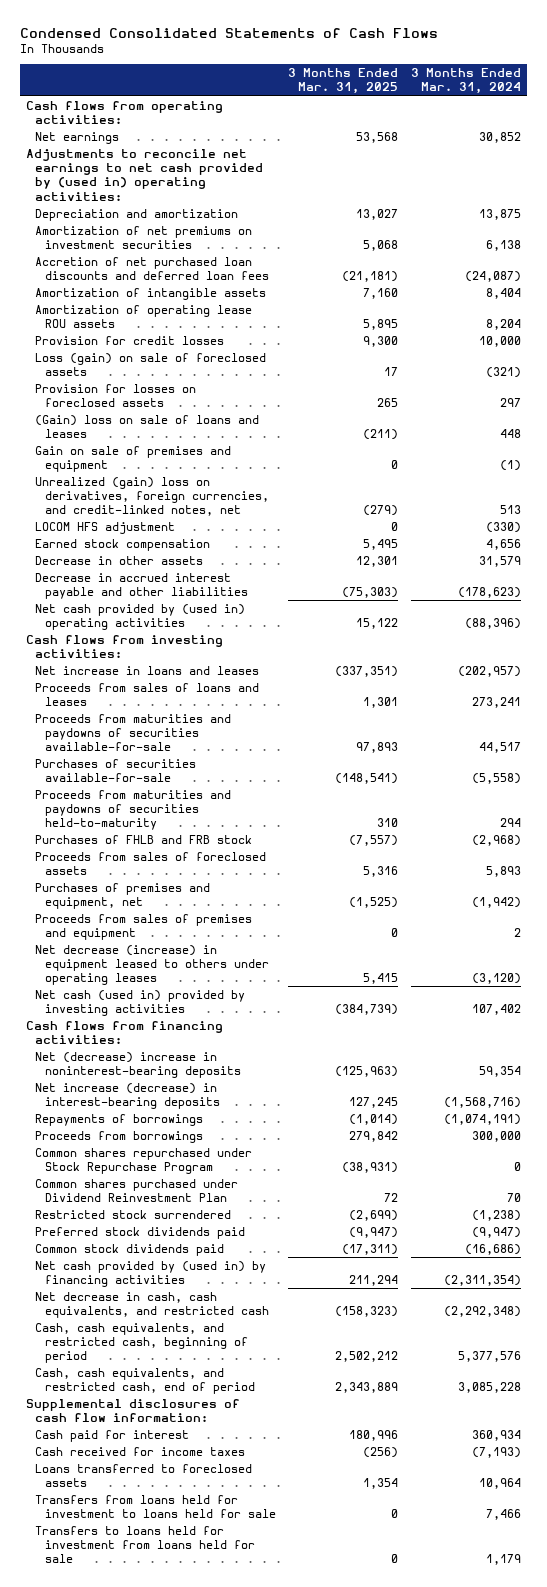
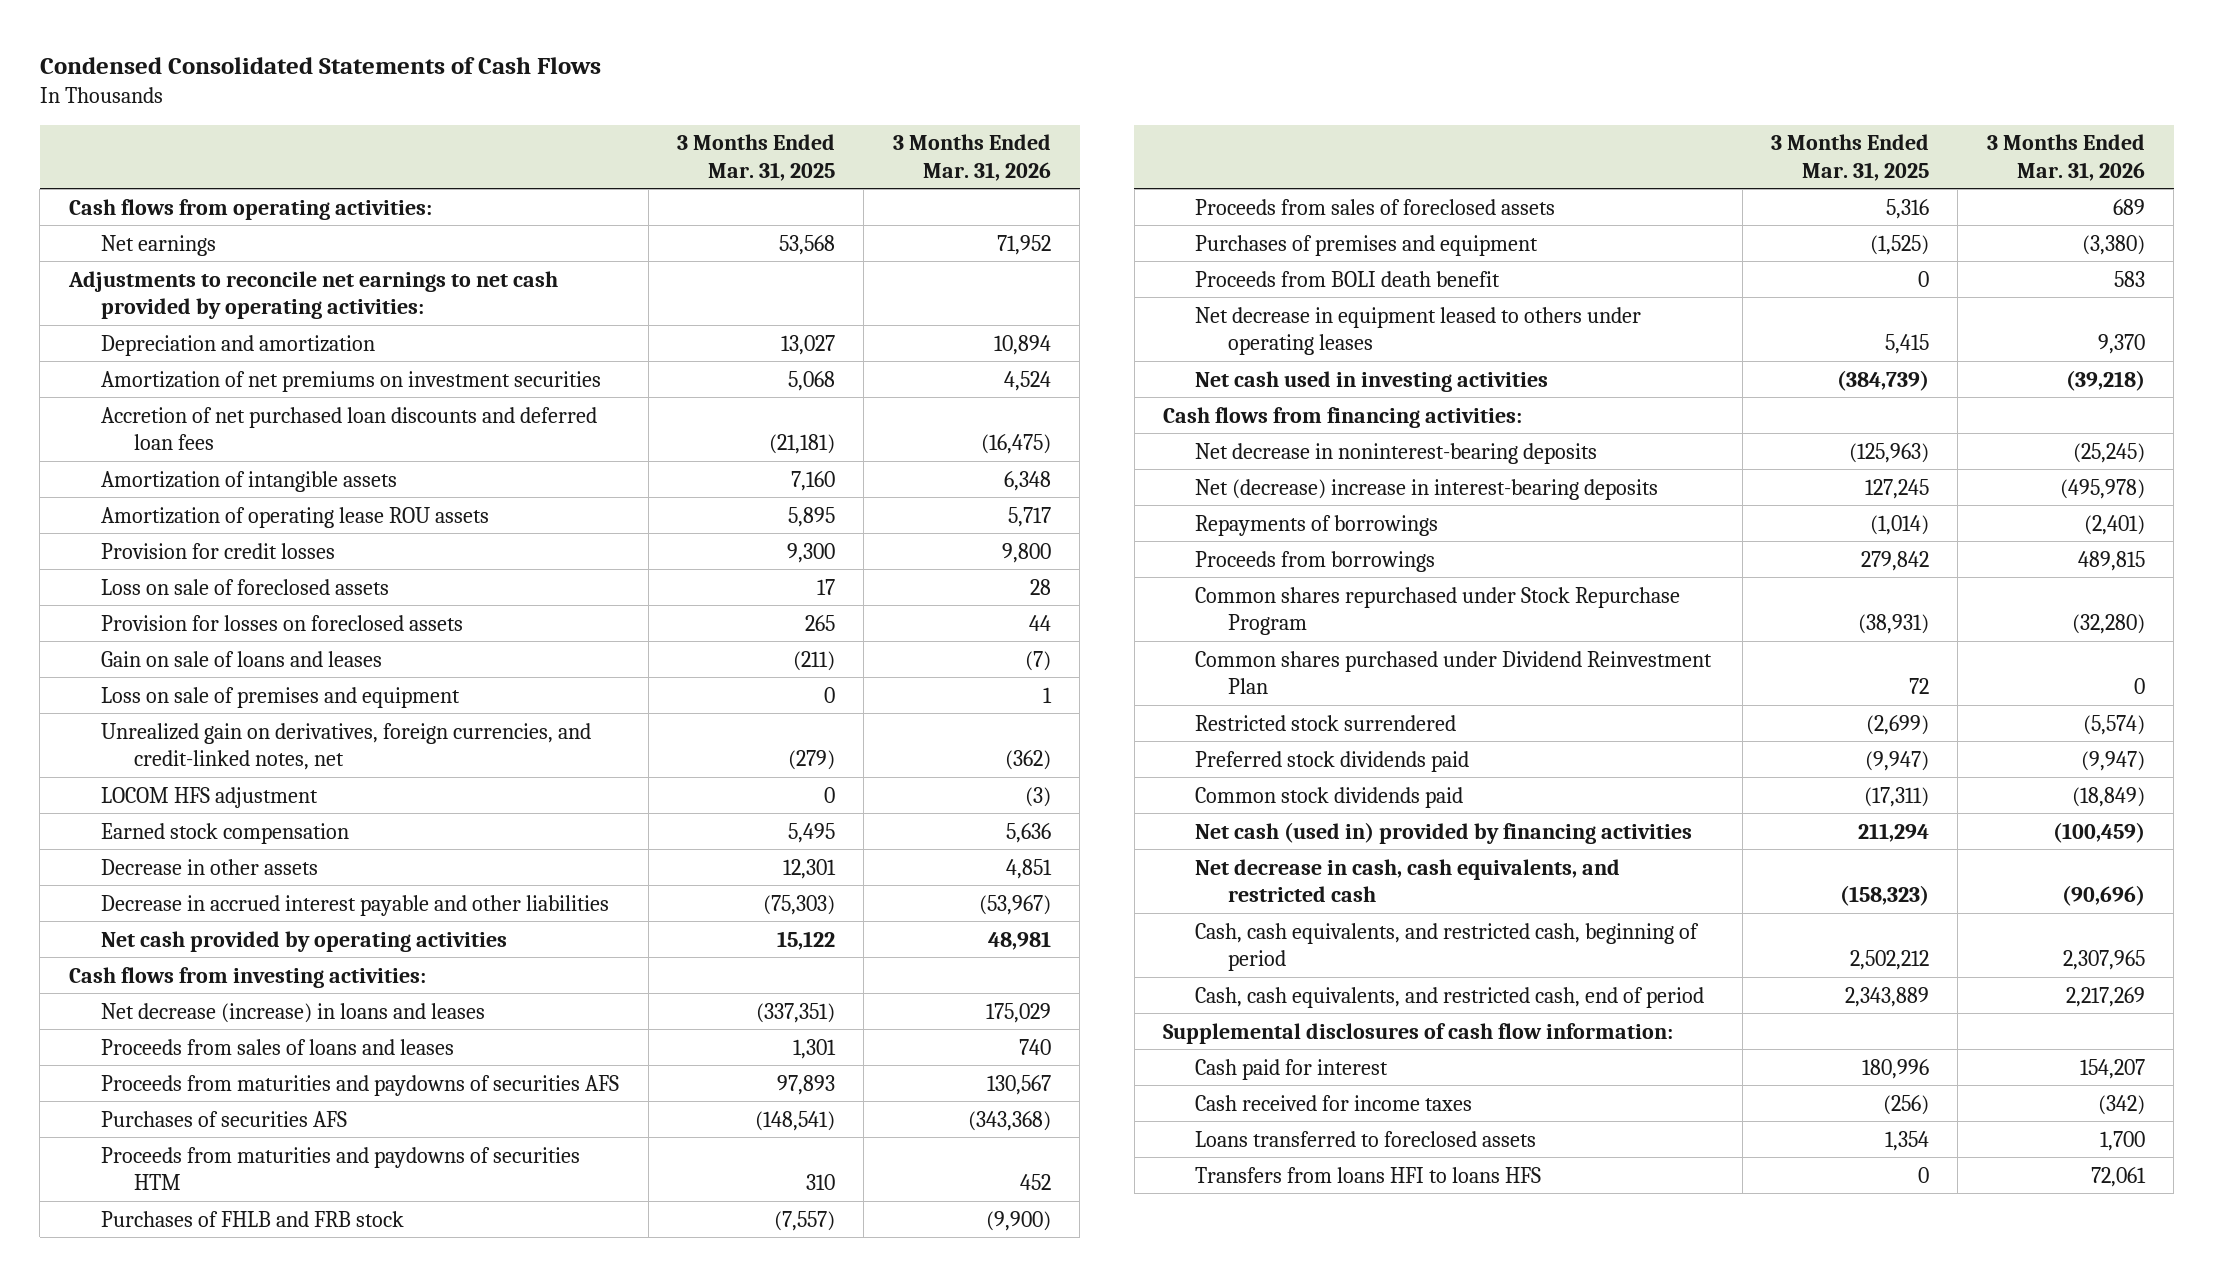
- | 3 Months Ended Mar. 31, 2025 | 3 Months Ended Mar. 31, 2024
+ | 3 Months Ended Mar. 31, 2025 | 3 Months Ended Mar. 31, 2026
- Adjustments to reconcile net earnings to net cash provided by (used in) operating activities:
+ Adjustments to reconcile net earnings to net cash provided by operating activities:
- Loss (gain) on sale of foreclosed assets | 17 | (321)
+ Loss on sale of foreclosed assets | 17 | 28
- (Gain) loss on sale of loans and leases | (211) | 448
- Gain on sale of premises and equipment | 0 | (1)
- Unrealized (gain) loss on derivatives, foreign currencies, and credit-linked notes, net | (279) | 513
+ Gain on sale of loans and leases | (211) | (7)
+ Loss on sale of premises and equipment | 0 | 1
+ Unrealized gain on derivatives, foreign currencies, and credit-linked notes, net | (279) | (362)
- Net cash provided by (used in) operating activities | 15,122 | (88,396)
+ Net cash provided by operating activities | 15,122 | 48,981
- Net increase in loans and leases | (337,351) | (202,957)
+ Net decrease (increase) in loans and leases | (337,351) | 175,029
- Proceeds from maturities and paydowns of securities available-for-sale | 97,893 | 44,517
- Purchases of securities available-for-sale | (148,541) | (5,558)
- Proceeds from maturities and paydowns of securities held-to-maturity | 310 | 294
+ Proceeds from maturities and paydowns of securities AFS | 97,893 | 130,567
+ Purchases of securities AFS | (148,541) | (343,368)
+ Proceeds from maturities and paydowns of securities HTM | 310 | 452
- Purchases of premises and equipment, net | (1,525) | (1,942)
- Proceeds from sales of premises and equipment | 0 | 2
- Net decrease (increase) in equipment leased to others under operating leases | 5,415 | (3,120)
- Net cash (used in) provided by investing activities | (384,739) | 107,402
+ Purchases of premises and equipment | (1,525) | (3,380)
+ Proceeds from BOLI death benefit | 0 | 583
+ Net decrease in equipment leased to others under operating leases | 5,415 | 9,370
+ Net cash used in investing activities | (384,739) | (39,218)
- Net (decrease) increase in noninterest-bearing deposits | (125,963) | 59,354
- Net increase (decrease) in interest-bearing deposits | 127,245 | (1,568,716)
+ Net decrease in noninterest-bearing deposits | (125,963) | (25,245)
+ Net (decrease) increase in interest-bearing deposits | 127,245 | (495,978)
- Net cash provided by (used in) by financing activities | 211,294 | (2,311,354)
+ Net cash (used in) provided by financing activities | 211,294 | (100,459)
- Transfers from loans held for investment to loans held for sale | 0 | 7,466
- Transfers to loans held for investment from loans held for sale | 0 | 1,179
+ Transfers from loans HFI to loans HFS | 0 | 72,061

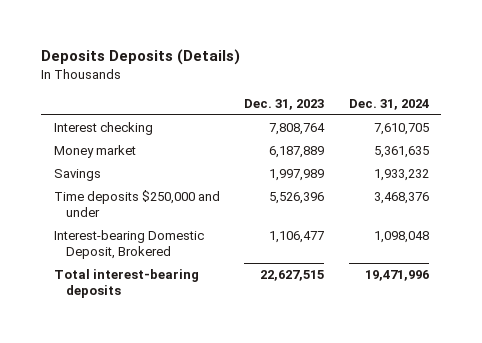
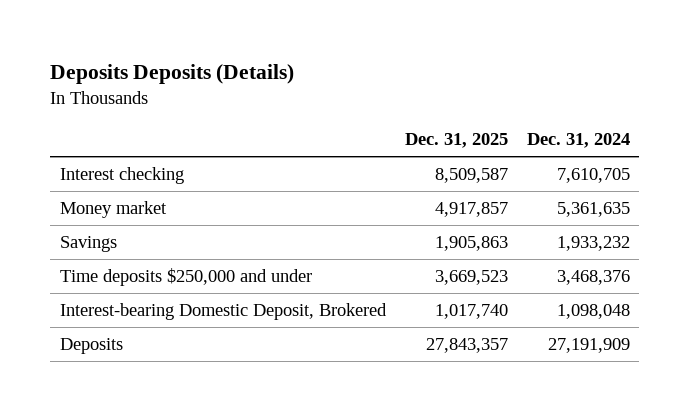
- | Dec. 31, 2023 | Dec. 31, 2024
+ | Dec. 31, 2025 | Dec. 31, 2024
- Total interest-bearing deposits | 22,627,515 | 19,471,996
+ Deposits | 27,843,357 | 27,191,909

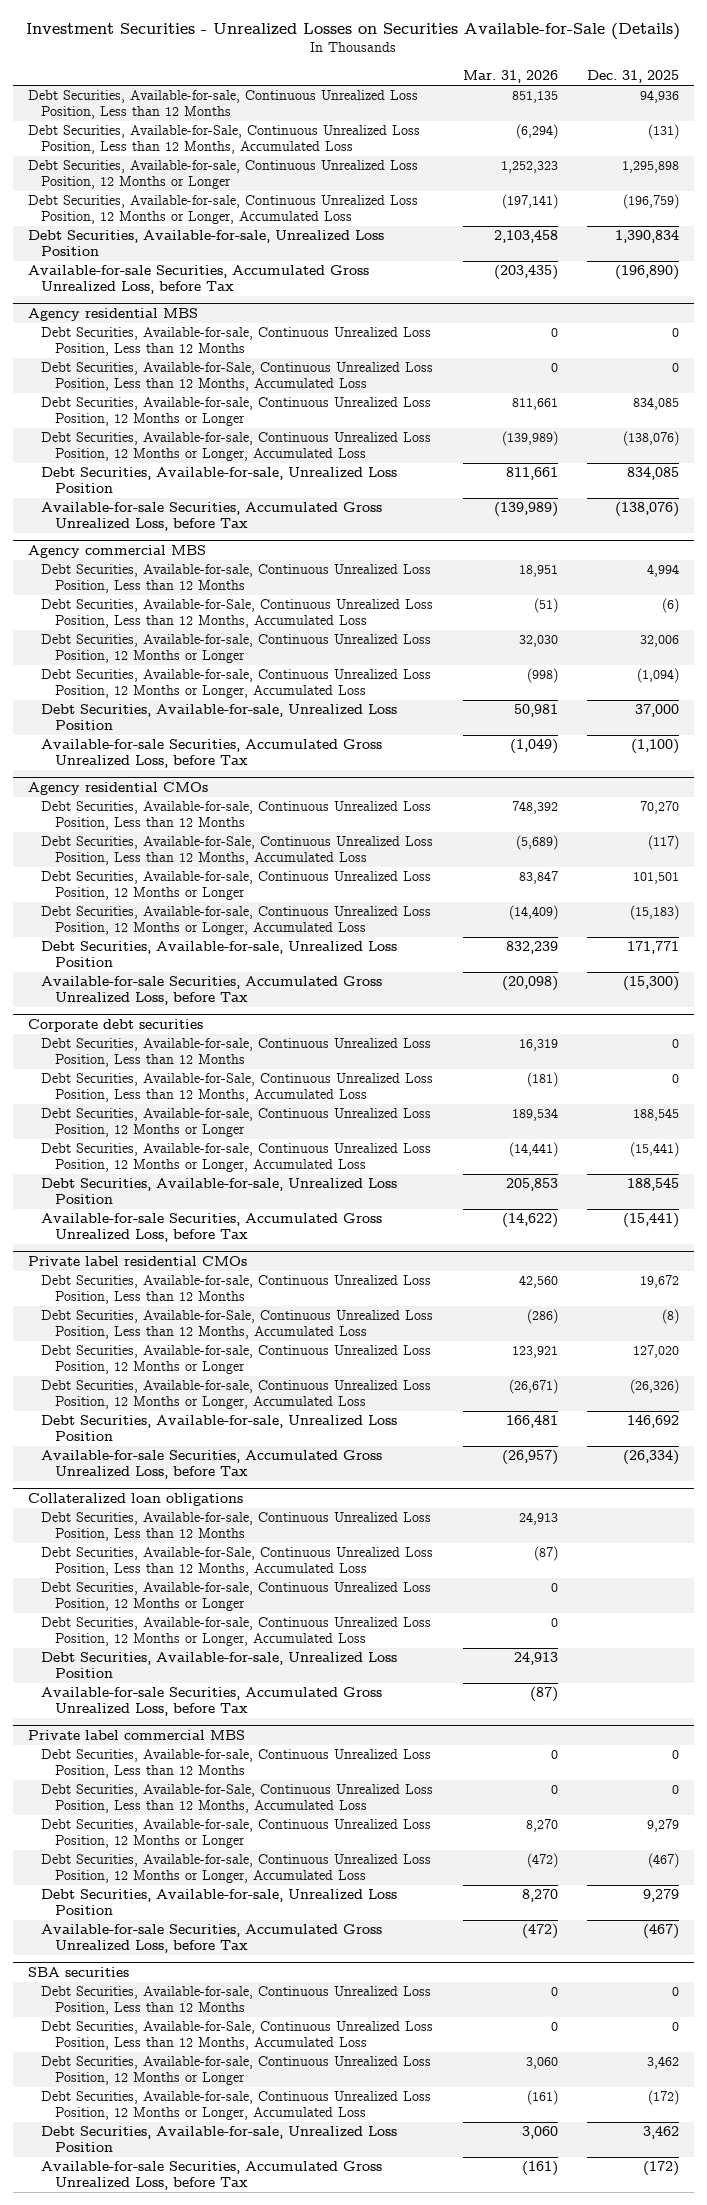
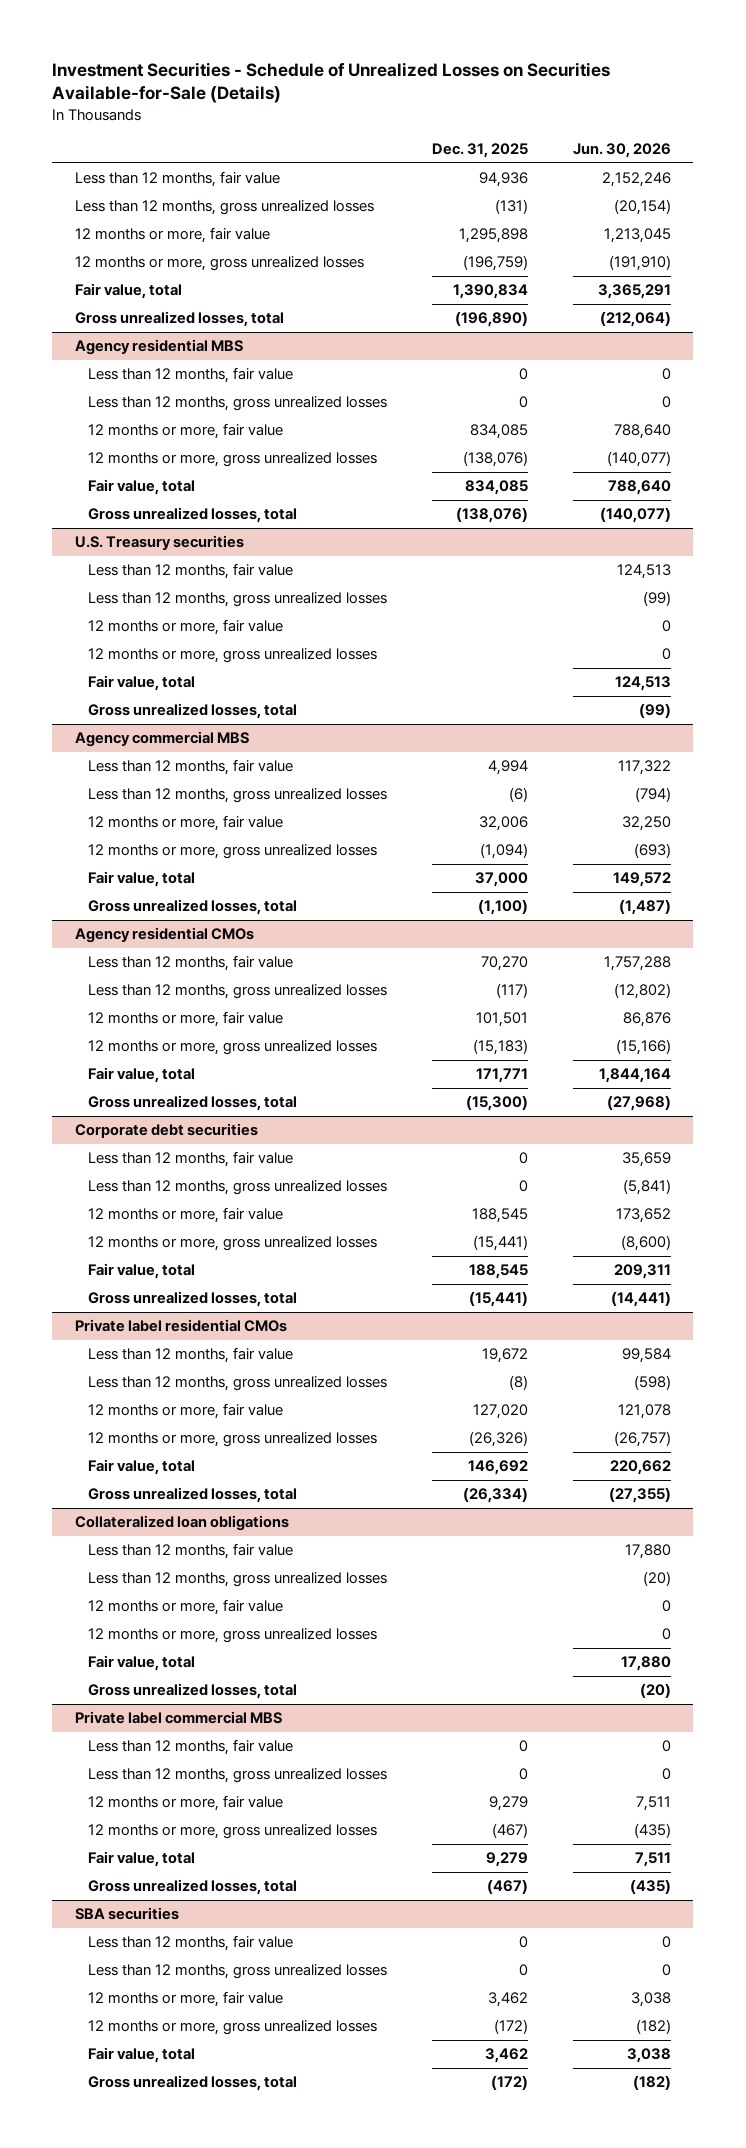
- Investment Securities - Unrealized Losses on Securities Available-for-Sale (Details)
+ Investment Securities - Schedule of Unrealized Losses on Securities Available-for-Sale (Details)
- | Mar. 31, 2026 | Dec. 31, 2025
+ | Dec. 31, 2025 | Jun. 30, 2026
- Debt Securities, Available-for-sale, Continuous Unrealized Loss Position, Less than 12 Months | 851,135 | 94,936
- Debt Securities, Available-for-Sale, Continuous Unrealized Loss Position, Less than 12 Months, Accumulated Loss | (6,294) | (131)
- Debt Securities, Available-for-sale, Continuous Unrealized Loss Position, 12 Months or Longer | 1,252,323 | 1,295,898
- Debt Securities, Available-for-sale, Continuous Unrealized Loss Position, 12 Months or Longer, Accumulated Loss | (197,141) | (196,759)
- Debt Securities, Available-for-sale, Unrealized Loss Position | 2,103,458 | 1,390,834
- Available-for-sale Securities, Accumulated Gross Unrealized Loss, before Tax | (203,435) | (196,890)
+ Less than 12 months, fair value | 94,936 | 2,152,246
+ Less than 12 months, gross unrealized losses | (131) | (20,154)
+ 12 months or more, fair value | 1,295,898 | 1,213,045
+ 12 months or more, gross unrealized losses | (196,759) | (191,910)
+ Fair value, total | 1,390,834 | 3,365,291
+ Gross unrealized losses, total | (196,890) | (212,064)
@ Agency residential MBS
- Debt Securities, Available-for-sale, Continuous Unrealized Loss Position, Less than 12 Months | 0 | 0
- Debt Securities, Available-for-Sale, Continuous Unrealized Loss Position, Less than 12 Months, Accumulated Loss | 0 | 0
- Debt Securities, Available-for-sale, Continuous Unrealized Loss Position, 12 Months or Longer | 811,661 | 834,085
- Debt Securities, Available-for-sale, Continuous Unrealized Loss Position, 12 Months or Longer, Accumulated Loss | (139,989) | (138,076)
- Debt Securities, Available-for-sale, Unrealized Loss Position | 811,661 | 834,085
- Available-for-sale Securities, Accumulated Gross Unrealized Loss, before Tax | (139,989) | (138,076)
+ Less than 12 months, fair value | 0 | 0
+ Less than 12 months, gross unrealized losses | 0 | 0
+ 12 months or more, fair value | 834,085 | 788,640
+ 12 months or more, gross unrealized losses | (138,076) | (140,077)
+ Fair value, total | 834,085 | 788,640
+ Gross unrealized losses, total | (138,076) | (140,077)
+ U.S. Treasury securities
+ Less than 12 months, fair value | | 124,513
+ Less than 12 months, gross unrealized losses | | (99)
+ 12 months or more, fair value | | 0
+ 12 months or more, gross unrealized losses | | 0
+ Fair value, total | | 124,513
+ Gross unrealized losses, total | | (99)
@ Agency commercial MBS
- Debt Securities, Available-for-sale, Continuous Unrealized Loss Position, Less than 12 Months | 18,951 | 4,994
- Debt Securities, Available-for-Sale, Continuous Unrealized Loss Position, Less than 12 Months, Accumulated Loss | (51) | (6)
- Debt Securities, Available-for-sale, Continuous Unrealized Loss Position, 12 Months or Longer | 32,030 | 32,006
- Debt Securities, Available-for-sale, Continuous Unrealized Loss Position, 12 Months or Longer, Accumulated Loss | (998) | (1,094)
- Debt Securities, Available-for-sale, Unrealized Loss Position | 50,981 | 37,000
- Available-for-sale Securities, Accumulated Gross Unrealized Loss, before Tax | (1,049) | (1,100)
+ Less than 12 months, fair value | 4,994 | 117,322
+ Less than 12 months, gross unrealized losses | (6) | (794)
+ 12 months or more, fair value | 32,006 | 32,250
+ 12 months or more, gross unrealized losses | (1,094) | (693)
+ Fair value, total | 37,000 | 149,572
+ Gross unrealized losses, total | (1,100) | (1,487)
@ Agency residential CMOs
- Debt Securities, Available-for-sale, Continuous Unrealized Loss Position, Less than 12 Months | 748,392 | 70,270
- Debt Securities, Available-for-Sale, Continuous Unrealized Loss Position, Less than 12 Months, Accumulated Loss | (5,689) | (117)
- Debt Securities, Available-for-sale, Continuous Unrealized Loss Position, 12 Months or Longer | 83,847 | 101,501
- Debt Securities, Available-for-sale, Continuous Unrealized Loss Position, 12 Months or Longer, Accumulated Loss | (14,409) | (15,183)
- Debt Securities, Available-for-sale, Unrealized Loss Position | 832,239 | 171,771
- Available-for-sale Securities, Accumulated Gross Unrealized Loss, before Tax | (20,098) | (15,300)
+ Less than 12 months, fair value | 70,270 | 1,757,288
+ Less than 12 months, gross unrealized losses | (117) | (12,802)
+ 12 months or more, fair value | 101,501 | 86,876
+ 12 months or more, gross unrealized losses | (15,183) | (15,166)
+ Fair value, total | 171,771 | 1,844,164
+ Gross unrealized losses, total | (15,300) | (27,968)
@ Corporate debt securities
- Debt Securities, Available-for-sale, Continuous Unrealized Loss Position, Less than 12 Months | 16,319 | 0
- Debt Securities, Available-for-Sale, Continuous Unrealized Loss Position, Less than 12 Months, Accumulated Loss | (181) | 0
- Debt Securities, Available-for-sale, Continuous Unrealized Loss Position, 12 Months or Longer | 189,534 | 188,545
- Debt Securities, Available-for-sale, Continuous Unrealized Loss Position, 12 Months or Longer, Accumulated Loss | (14,441) | (15,441)
- Debt Securities, Available-for-sale, Unrealized Loss Position | 205,853 | 188,545
- Available-for-sale Securities, Accumulated Gross Unrealized Loss, before Tax | (14,622) | (15,441)
+ Less than 12 months, fair value | 0 | 35,659
+ Less than 12 months, gross unrealized losses | 0 | (5,841)
+ 12 months or more, fair value | 188,545 | 173,652
+ 12 months or more, gross unrealized losses | (15,441) | (8,600)
+ Fair value, total | 188,545 | 209,311
+ Gross unrealized losses, total | (15,441) | (14,441)
@ Private label residential CMOs
- Debt Securities, Available-for-sale, Continuous Unrealized Loss Position, Less than 12 Months | 42,560 | 19,672
- Debt Securities, Available-for-Sale, Continuous Unrealized Loss Position, Less than 12 Months, Accumulated Loss | (286) | (8)
- Debt Securities, Available-for-sale, Continuous Unrealized Loss Position, 12 Months or Longer | 123,921 | 127,020
- Debt Securities, Available-for-sale, Continuous Unrealized Loss Position, 12 Months or Longer, Accumulated Loss | (26,671) | (26,326)
- Debt Securities, Available-for-sale, Unrealized Loss Position | 166,481 | 146,692
- Available-for-sale Securities, Accumulated Gross Unrealized Loss, before Tax | (26,957) | (26,334)
+ Less than 12 months, fair value | 19,672 | 99,584
+ Less than 12 months, gross unrealized losses | (8) | (598)
+ 12 months or more, fair value | 127,020 | 121,078
+ 12 months or more, gross unrealized losses | (26,326) | (26,757)
+ Fair value, total | 146,692 | 220,662
+ Gross unrealized losses, total | (26,334) | (27,355)
@ Collateralized loan obligations
- Debt Securities, Available-for-sale, Continuous Unrealized Loss Position, Less than 12 Months | 24,913 |
- Debt Securities, Available-for-Sale, Continuous Unrealized Loss Position, Less than 12 Months, Accumulated Loss | (87) |
- Debt Securities, Available-for-sale, Continuous Unrealized Loss Position, 12 Months or Longer | 0 |
- Debt Securities, Available-for-sale, Continuous Unrealized Loss Position, 12 Months or Longer, Accumulated Loss | 0 |
- Debt Securities, Available-for-sale, Unrealized Loss Position | 24,913 |
- Available-for-sale Securities, Accumulated Gross Unrealized Loss, before Tax | (87) |
+ Less than 12 months, fair value | | 17,880
+ Less than 12 months, gross unrealized losses | | (20)
+ 12 months or more, fair value | | 0
+ 12 months or more, gross unrealized losses | | 0
+ Fair value, total | | 17,880
+ Gross unrealized losses, total | | (20)
@ Private label commercial MBS
- Debt Securities, Available-for-sale, Continuous Unrealized Loss Position, Less than 12 Months | 0 | 0
- Debt Securities, Available-for-Sale, Continuous Unrealized Loss Position, Less than 12 Months, Accumulated Loss | 0 | 0
- Debt Securities, Available-for-sale, Continuous Unrealized Loss Position, 12 Months or Longer | 8,270 | 9,279
- Debt Securities, Available-for-sale, Continuous Unrealized Loss Position, 12 Months or Longer, Accumulated Loss | (472) | (467)
- Debt Securities, Available-for-sale, Unrealized Loss Position | 8,270 | 9,279
- Available-for-sale Securities, Accumulated Gross Unrealized Loss, before Tax | (472) | (467)
+ Less than 12 months, fair value | 0 | 0
+ Less than 12 months, gross unrealized losses | 0 | 0
+ 12 months or more, fair value | 9,279 | 7,511
+ 12 months or more, gross unrealized losses | (467) | (435)
+ Fair value, total | 9,279 | 7,511
+ Gross unrealized losses, total | (467) | (435)
@ SBA securities
- Debt Securities, Available-for-sale, Continuous Unrealized Loss Position, Less than 12 Months | 0 | 0
- Debt Securities, Available-for-Sale, Continuous Unrealized Loss Position, Less than 12 Months, Accumulated Loss | 0 | 0
- Debt Securities, Available-for-sale, Continuous Unrealized Loss Position, 12 Months or Longer | 3,060 | 3,462
- Debt Securities, Available-for-sale, Continuous Unrealized Loss Position, 12 Months or Longer, Accumulated Loss | (161) | (172)
- Debt Securities, Available-for-sale, Unrealized Loss Position | 3,060 | 3,462
- Available-for-sale Securities, Accumulated Gross Unrealized Loss, before Tax | (161) | (172)
+ Less than 12 months, fair value | 0 | 0
+ Less than 12 months, gross unrealized losses | 0 | 0
+ 12 months or more, fair value | 3,462 | 3,038
+ 12 months or more, gross unrealized losses | (172) | (182)
+ Fair value, total | 3,462 | 3,038
+ Gross unrealized losses, total | (172) | (182)

